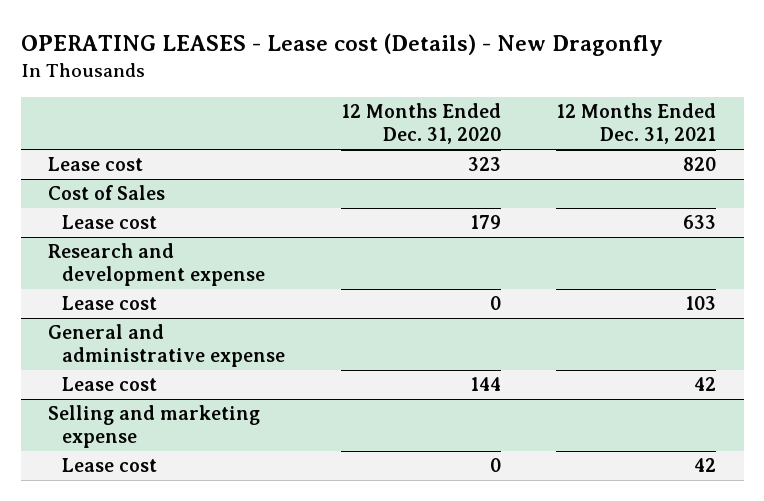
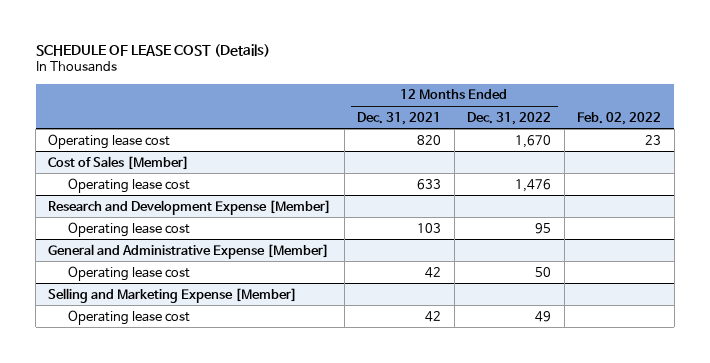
- OPERATING LEASES - Lease cost (Details) - New Dragonfly
+ SCHEDULE OF LEASE COST (Details)
- | 12 Months Ended Dec. 31, 2020 | 12 Months Ended Dec. 31, 2021
+ | 12 Months Ended Dec. 31, 2021 | 12 Months Ended Dec. 31, 2022 | Feb. 02, 2022
- Lease cost | 323 | 820
- Cost of Sales
- Lease cost | 179 | 633
- Research and development expense
- Lease cost | 0 | 103
- General and administrative expense
- Lease cost | 144 | 42
- Selling and marketing expense
- Lease cost | 0 | 42
+ Operating lease cost | 820 | 1,670 | 23
+ Cost of Sales [Member]
+ Operating lease cost | 633 | 1,476 |
+ Research and Development Expense [Member]
+ Operating lease cost | 103 | 95 |
+ General and Administrative Expense [Member]
+ Operating lease cost | 42 | 50 |
+ Selling and Marketing Expense [Member]
+ Operating lease cost | 42 | 49 |

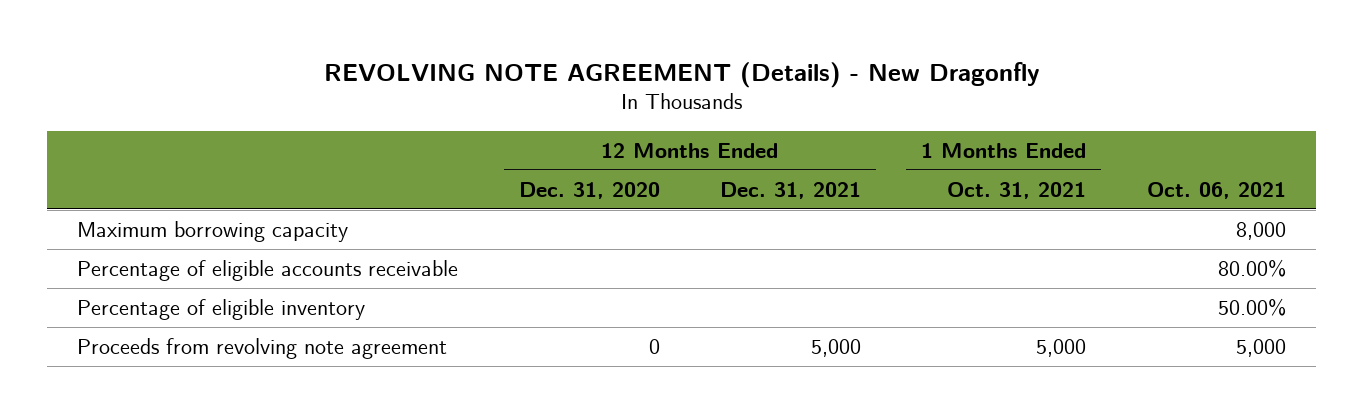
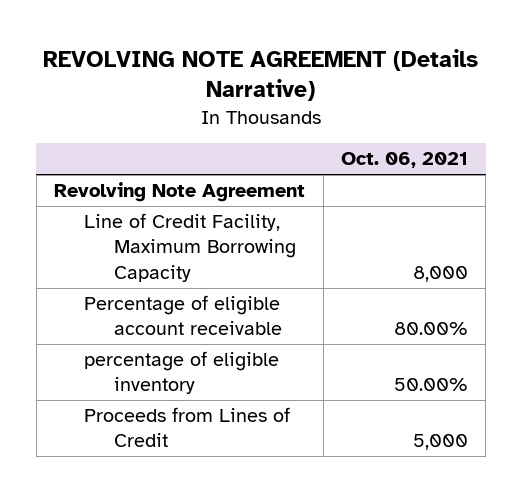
- REVOLVING NOTE AGREEMENT (Details) - New Dragonfly
+ REVOLVING NOTE AGREEMENT (Details Narrative)
- | 12 Months Ended Dec. 31, 2020 | 12 Months Ended Dec. 31, 2021 | 1 Months Ended Oct. 31, 2021 | Oct. 06, 2021
+ | Oct. 06, 2021
- Maximum borrowing capacity | | | | 8,000
- Percentage of eligible accounts receivable | | | | 80.00%
- Percentage of eligible inventory | | | | 50.00%
- Proceeds from revolving note agreement | 0 | 5,000 | 5,000 | 5,000
+ Revolving Note Agreement
+ Line of Credit Facility, Maximum Borrowing Capacity | 8,000
+ Percentage of eligible account receivable | 80.00%
+ percentage of eligible inventory | 50.00%
+ Proceeds from Lines of Credit | 5,000

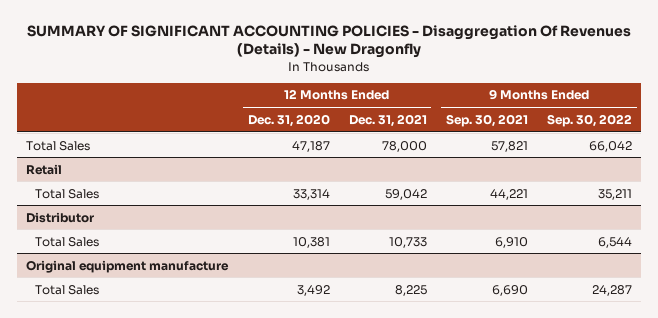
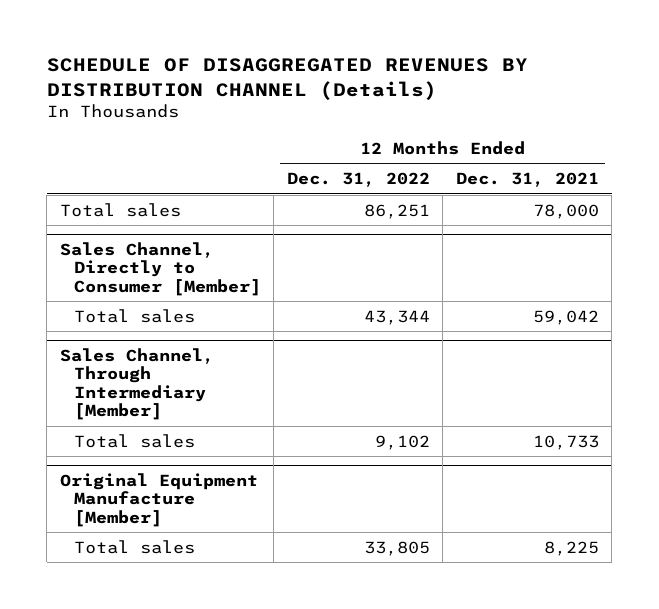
- SUMMARY OF SIGNIFICANT ACCOUNTING POLICIES - Disaggregation Of Revenues (Details) - New Dragonfly
+ SCHEDULE OF DISAGGREGATED REVENUES BY DISTRIBUTION CHANNEL (Details)
- | 12 Months Ended Dec. 31, 2020 | 12 Months Ended Dec. 31, 2021 | 9 Months Ended Sep. 30, 2021 | 9 Months Ended Sep. 30, 2022
+ | 12 Months Ended Dec. 31, 2022 | 12 Months Ended Dec. 31, 2021
- Total Sales | 47,187 | 78,000 | 57,821 | 66,042
- Retail
- Total Sales | 33,314 | 59,042 | 44,221 | 35,211
- Distributor
- Total Sales | 10,381 | 10,733 | 6,910 | 6,544
- Original equipment manufacture
- Total Sales | 3,492 | 8,225 | 6,690 | 24,287
+ Total sales | 86,251 | 78,000
+ Sales Channel, Directly to Consumer [Member]
+ Total sales | 43,344 | 59,042
+ Sales Channel, Through Intermediary [Member]
+ Total sales | 9,102 | 10,733
+ Original Equipment Manufacture [Member]
+ Total sales | 33,805 | 8,225

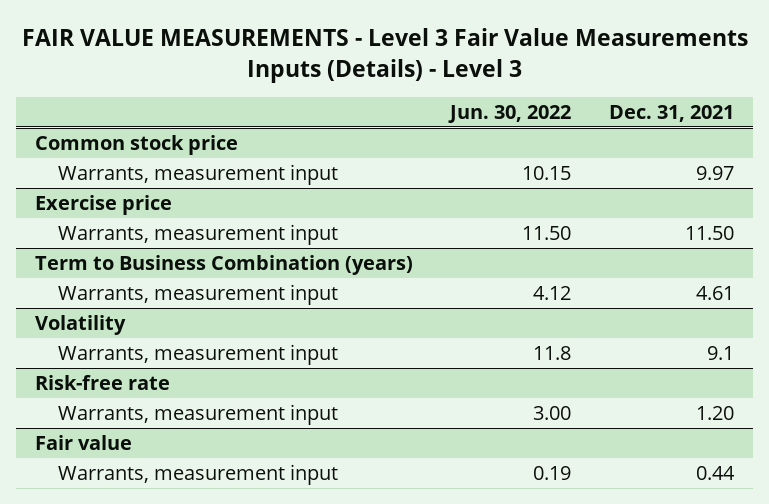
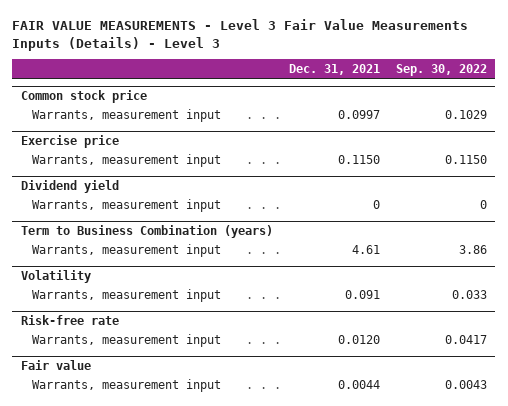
- | Jun. 30, 2022 | Dec. 31, 2021
+ | Dec. 31, 2021 | Sep. 30, 2022
@ Common stock price
- Warrants, measurement input | 10.15 | 9.97
+ Warrants, measurement input | 0.0997 | 0.1029
@ Exercise price
- Warrants, measurement input | 11.50 | 11.50
+ Warrants, measurement input | 0.1150 | 0.1150
+ Dividend yield
+ Warrants, measurement input | 0 | 0
@ Volatility
- Warrants, measurement input | 11.8 | 9.1
+ Warrants, measurement input | 0.091 | 0.033
@ Risk-free rate
- Warrants, measurement input | 3.00 | 1.20
+ Warrants, measurement input | 0.0120 | 0.0417
@ Fair value
- Warrants, measurement input | 0.19 | 0.44
+ Warrants, measurement input | 0.0044 | 0.0043

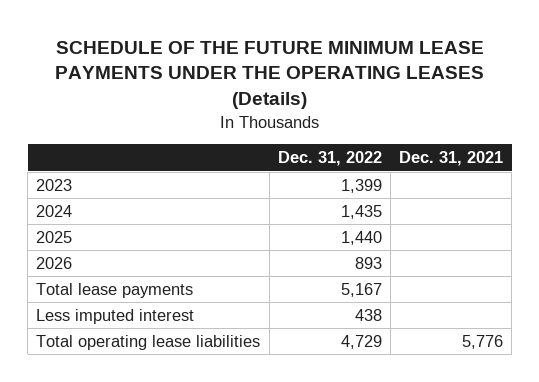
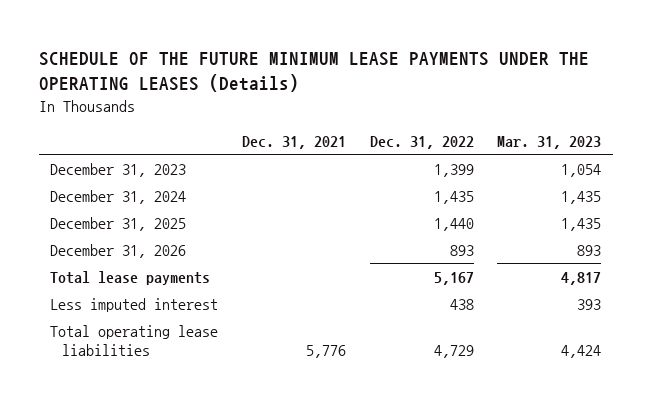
- | Dec. 31, 2022 | Dec. 31, 2021
+ | Dec. 31, 2021 | Dec. 31, 2022 | Mar. 31, 2023
- 2023 | 1,399 |
- 2024 | 1,435 |
- 2025 | 1,440 |
- 2026 | 893 |
+ December 31, 2023 | | 1,399 | 1,054
+ December 31, 2024 | | 1,435 | 1,435
+ December 31, 2025 | | 1,440 | 1,435
+ December 31, 2026 | | 893 | 893

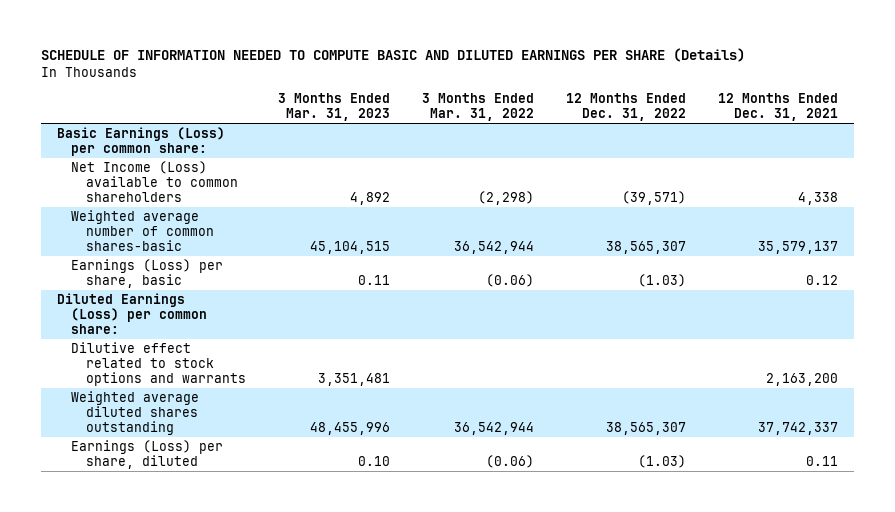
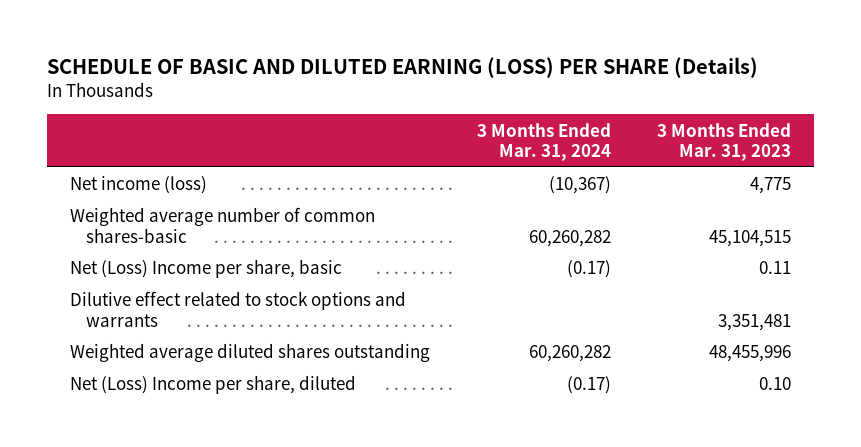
- SCHEDULE OF INFORMATION NEEDED TO COMPUTE BASIC AND DILUTED EARNINGS PER SHARE (Details)
+ SCHEDULE OF BASIC AND DILUTED EARNING (LOSS) PER SHARE (Details)
- | 3 Months Ended Mar. 31, 2023 | 3 Months Ended Mar. 31, 2022 | 12 Months Ended Dec. 31, 2022 | 12 Months Ended Dec. 31, 2021
+ | 3 Months Ended Mar. 31, 2024 | 3 Months Ended Mar. 31, 2023
- Basic Earnings (Loss) per common share:
- Net Income (Loss) available to common shareholders | 4,892 | (2,298) | (39,571) | 4,338
+ Net income (loss) | (10,367) | 4,775
- Earnings (Loss) per share, basic | 0.11 | (0.06) | (1.03) | 0.12
- Diluted Earnings (Loss) per common share:
+ Net (Loss) Income per share, basic | (0.17) | 0.11
- Earnings (Loss) per share, diluted | 0.10 | (0.06) | (1.03) | 0.11
+ Net (Loss) Income per share, diluted | (0.17) | 0.10

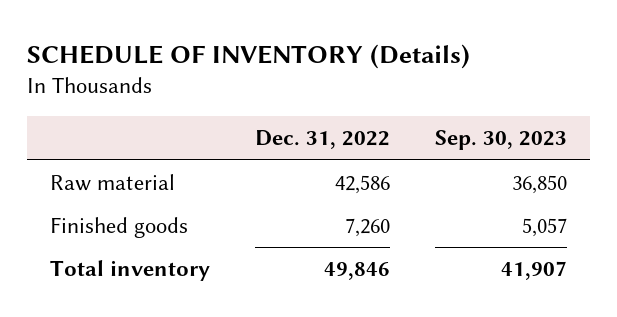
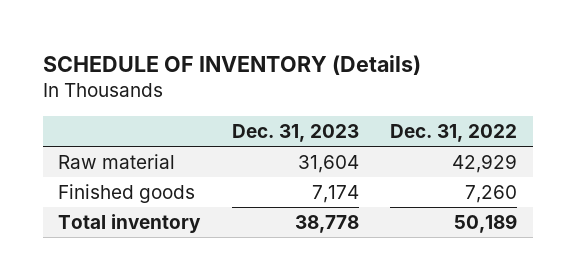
- | Dec. 31, 2022 | Sep. 30, 2023
+ | Dec. 31, 2023 | Dec. 31, 2022
- Raw material | 42,586 | 36,850
+ Raw material | 31,604 | 42,929
- Total inventory | 49,846 | 41,907
+ Total inventory | 38,778 | 50,189

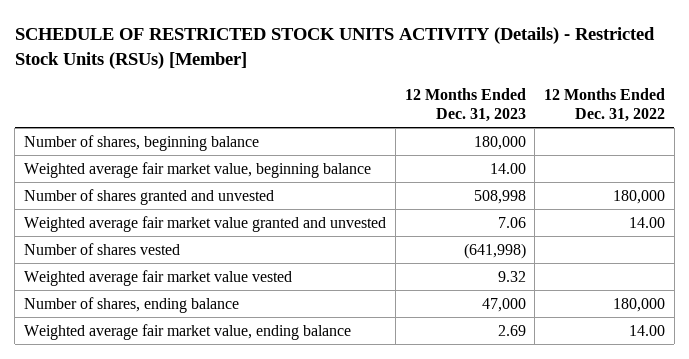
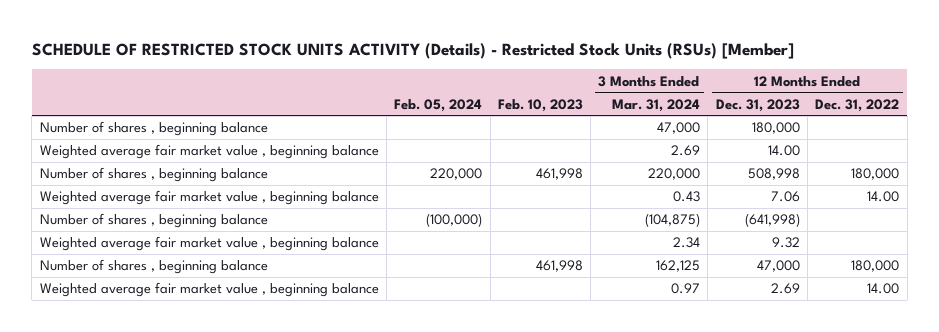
- | 12 Months Ended Dec. 31, 2023 | 12 Months Ended Dec. 31, 2022
+ | Feb. 05, 2024 | Feb. 10, 2023 | 3 Months Ended Mar. 31, 2024 | 12 Months Ended Dec. 31, 2023 | 12 Months Ended Dec. 31, 2022
- Number of shares, beginning balance | 180,000 |
- Weighted average fair market value, beginning balance | 14.00 |
- Number of shares granted and unvested | 508,998 | 180,000
- Weighted average fair market value granted and unvested | 7.06 | 14.00
- Number of shares vested | (641,998) |
- Weighted average fair market value vested | 9.32 |
- Number of shares, ending balance | 47,000 | 180,000
- Weighted average fair market value, ending balance | 2.69 | 14.00
+ Number of shares , beginning balance | | | 47,000 | 180,000 |
+ Weighted average fair market value , beginning balance | | | 2.69 | 14.00 |
+ Number of shares , beginning balance | 220,000 | 461,998 | 220,000 | 508,998 | 180,000
+ Weighted average fair market value , beginning balance | | | 0.43 | 7.06 | 14.00
+ Number of shares , beginning balance | (100,000) | | (104,875) | (641,998) |
+ Weighted average fair market value , beginning balance | | | 2.34 | 9.32 |
+ Number of shares , beginning balance | | 461,998 | 162,125 | 47,000 | 180,000
+ Weighted average fair market value , beginning balance | | | 0.97 | 2.69 | 14.00

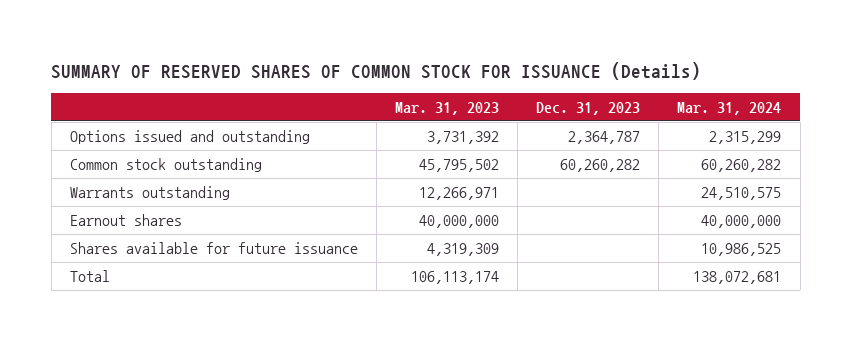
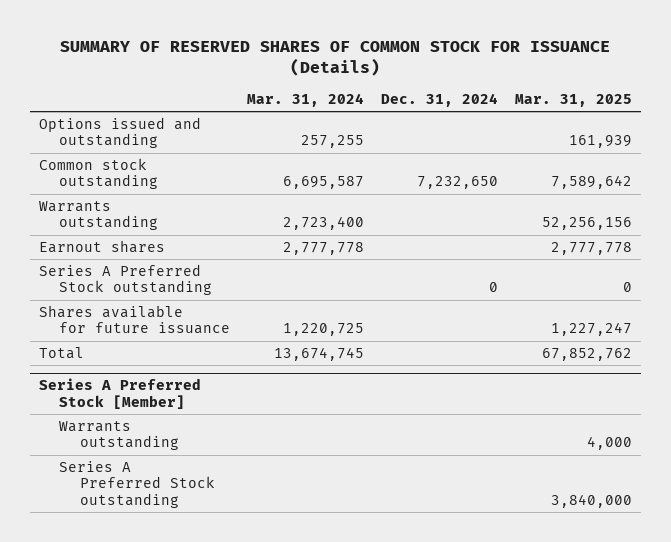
- | Mar. 31, 2023 | Dec. 31, 2023 | Mar. 31, 2024
+ | Mar. 31, 2024 | Dec. 31, 2024 | Mar. 31, 2025
- Options issued and outstanding | 3,731,392 | 2,364,787 | 2,315,299
- Common stock outstanding | 45,795,502 | 60,260,282 | 60,260,282
- Warrants outstanding | 12,266,971 | | 24,510,575
- Earnout shares | 40,000,000 | | 40,000,000
- Shares available for future issuance | 4,319,309 | | 10,986,525
- Total | 106,113,174 | | 138,072,681
+ Options issued and outstanding | 257,255 | | 161,939
+ Common stock outstanding | 6,695,587 | 7,232,650 | 7,589,642
+ Warrants outstanding | 2,723,400 | | 52,256,156
+ Earnout shares | 2,777,778 | | 2,777,778
+ Series A Preferred Stock outstanding | | 0 | 0
+ Shares available for future issuance | 1,220,725 | | 1,227,247
+ Total | 13,674,745 | | 67,852,762
+ Series A Preferred Stock [Member]
+ Warrants outstanding | | | 4,000
+ Series A Preferred Stock outstanding | | | 3,840,000

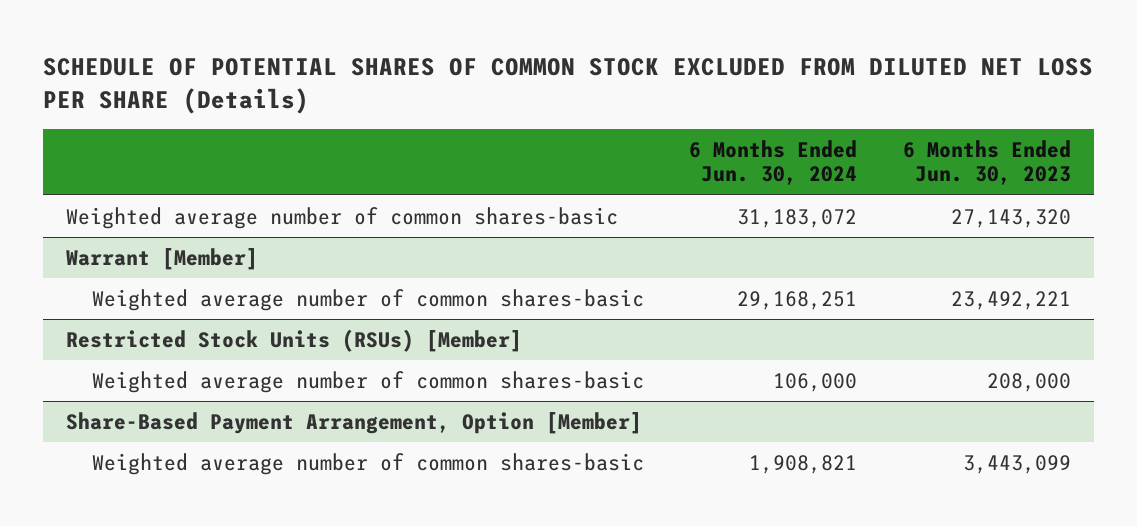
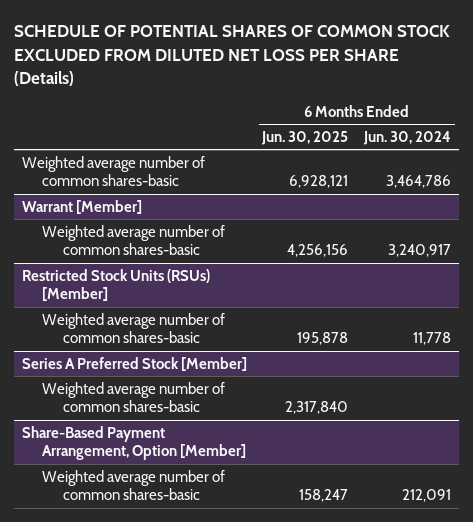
- | 6 Months Ended Jun. 30, 2024 | 6 Months Ended Jun. 30, 2023
+ | 6 Months Ended Jun. 30, 2025 | 6 Months Ended Jun. 30, 2024
- Weighted average number of common shares-basic | 31,183,072 | 27,143,320
+ Weighted average number of common shares-basic | 6,928,121 | 3,464,786
@ Warrant [Member]
- Weighted average number of common shares-basic | 29,168,251 | 23,492,221
+ Weighted average number of common shares-basic | 4,256,156 | 3,240,917
@ Restricted Stock Units (RSUs) [Member]
- Weighted average number of common shares-basic | 106,000 | 208,000
+ Weighted average number of common shares-basic | 195,878 | 11,778
+ Series A Preferred Stock [Member]
+ Weighted average number of common shares-basic | 2,317,840 |
@ Share-Based Payment Arrangement, Option [Member]
- Weighted average number of common shares-basic | 1,908,821 | 3,443,099
+ Weighted average number of common shares-basic | 158,247 | 212,091

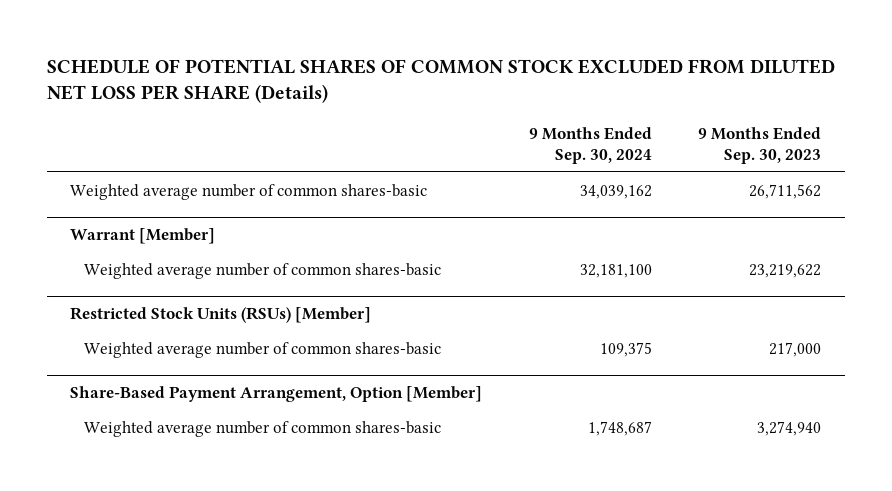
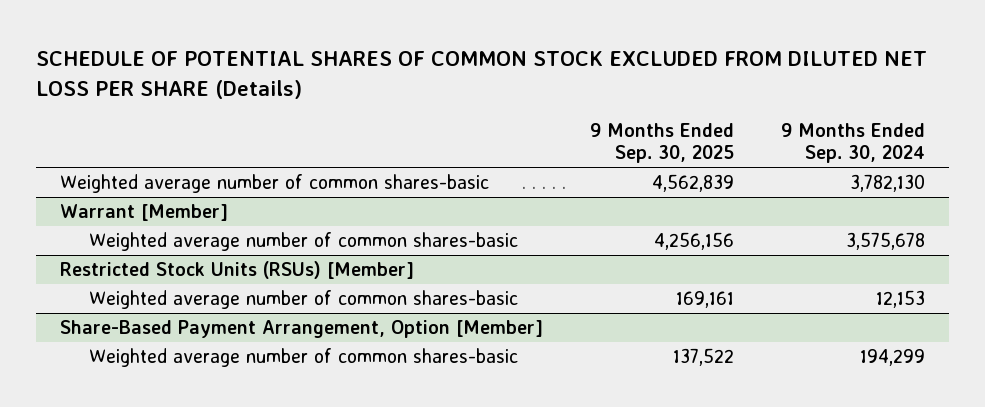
- | 9 Months Ended Sep. 30, 2024 | 9 Months Ended Sep. 30, 2023
+ | 9 Months Ended Sep. 30, 2025 | 9 Months Ended Sep. 30, 2024
- Weighted average number of common shares-basic | 34,039,162 | 26,711,562
+ Weighted average number of common shares-basic | 4,562,839 | 3,782,130
@ Warrant [Member]
- Weighted average number of common shares-basic | 32,181,100 | 23,219,622
+ Weighted average number of common shares-basic | 4,256,156 | 3,575,678
@ Restricted Stock Units (RSUs) [Member]
- Weighted average number of common shares-basic | 109,375 | 217,000
+ Weighted average number of common shares-basic | 169,161 | 12,153
@ Share-Based Payment Arrangement, Option [Member]
- Weighted average number of common shares-basic | 1,748,687 | 3,274,940
+ Weighted average number of common shares-basic | 137,522 | 194,299

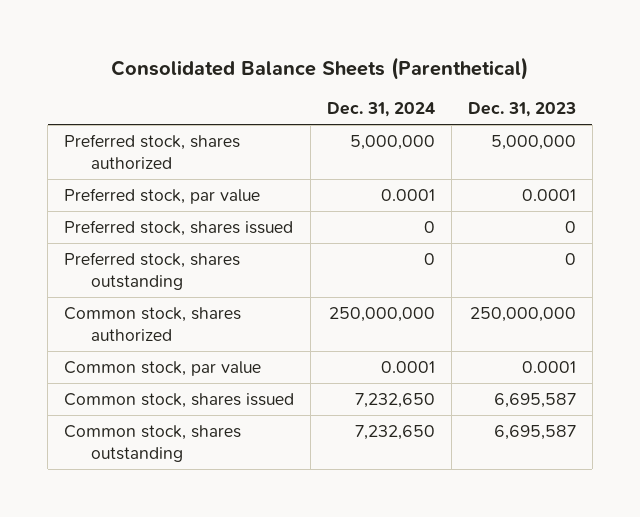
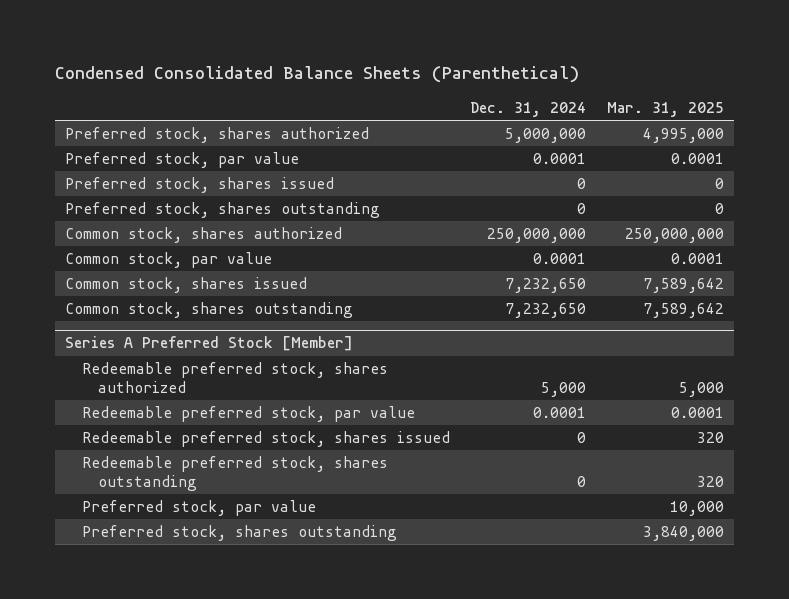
- Consolidated Balance Sheets (Parenthetical)
+ Condensed Consolidated Balance Sheets (Parenthetical)
- | Dec. 31, 2024 | Dec. 31, 2023
+ | Dec. 31, 2024 | Mar. 31, 2025
+ Series A Preferred Stock [Member]
+ Redeemable preferred stock, shares authorized | 5,000 | 5,000
+ Redeemable preferred stock, par value | 0.0001 | 0.0001
+ Redeemable preferred stock, shares issued | 0 | 320
+ Redeemable preferred stock, shares outstanding | 0 | 320
+ Preferred stock, par value | | 10,000
+ Preferred stock, shares outstanding | | 3,840,000

